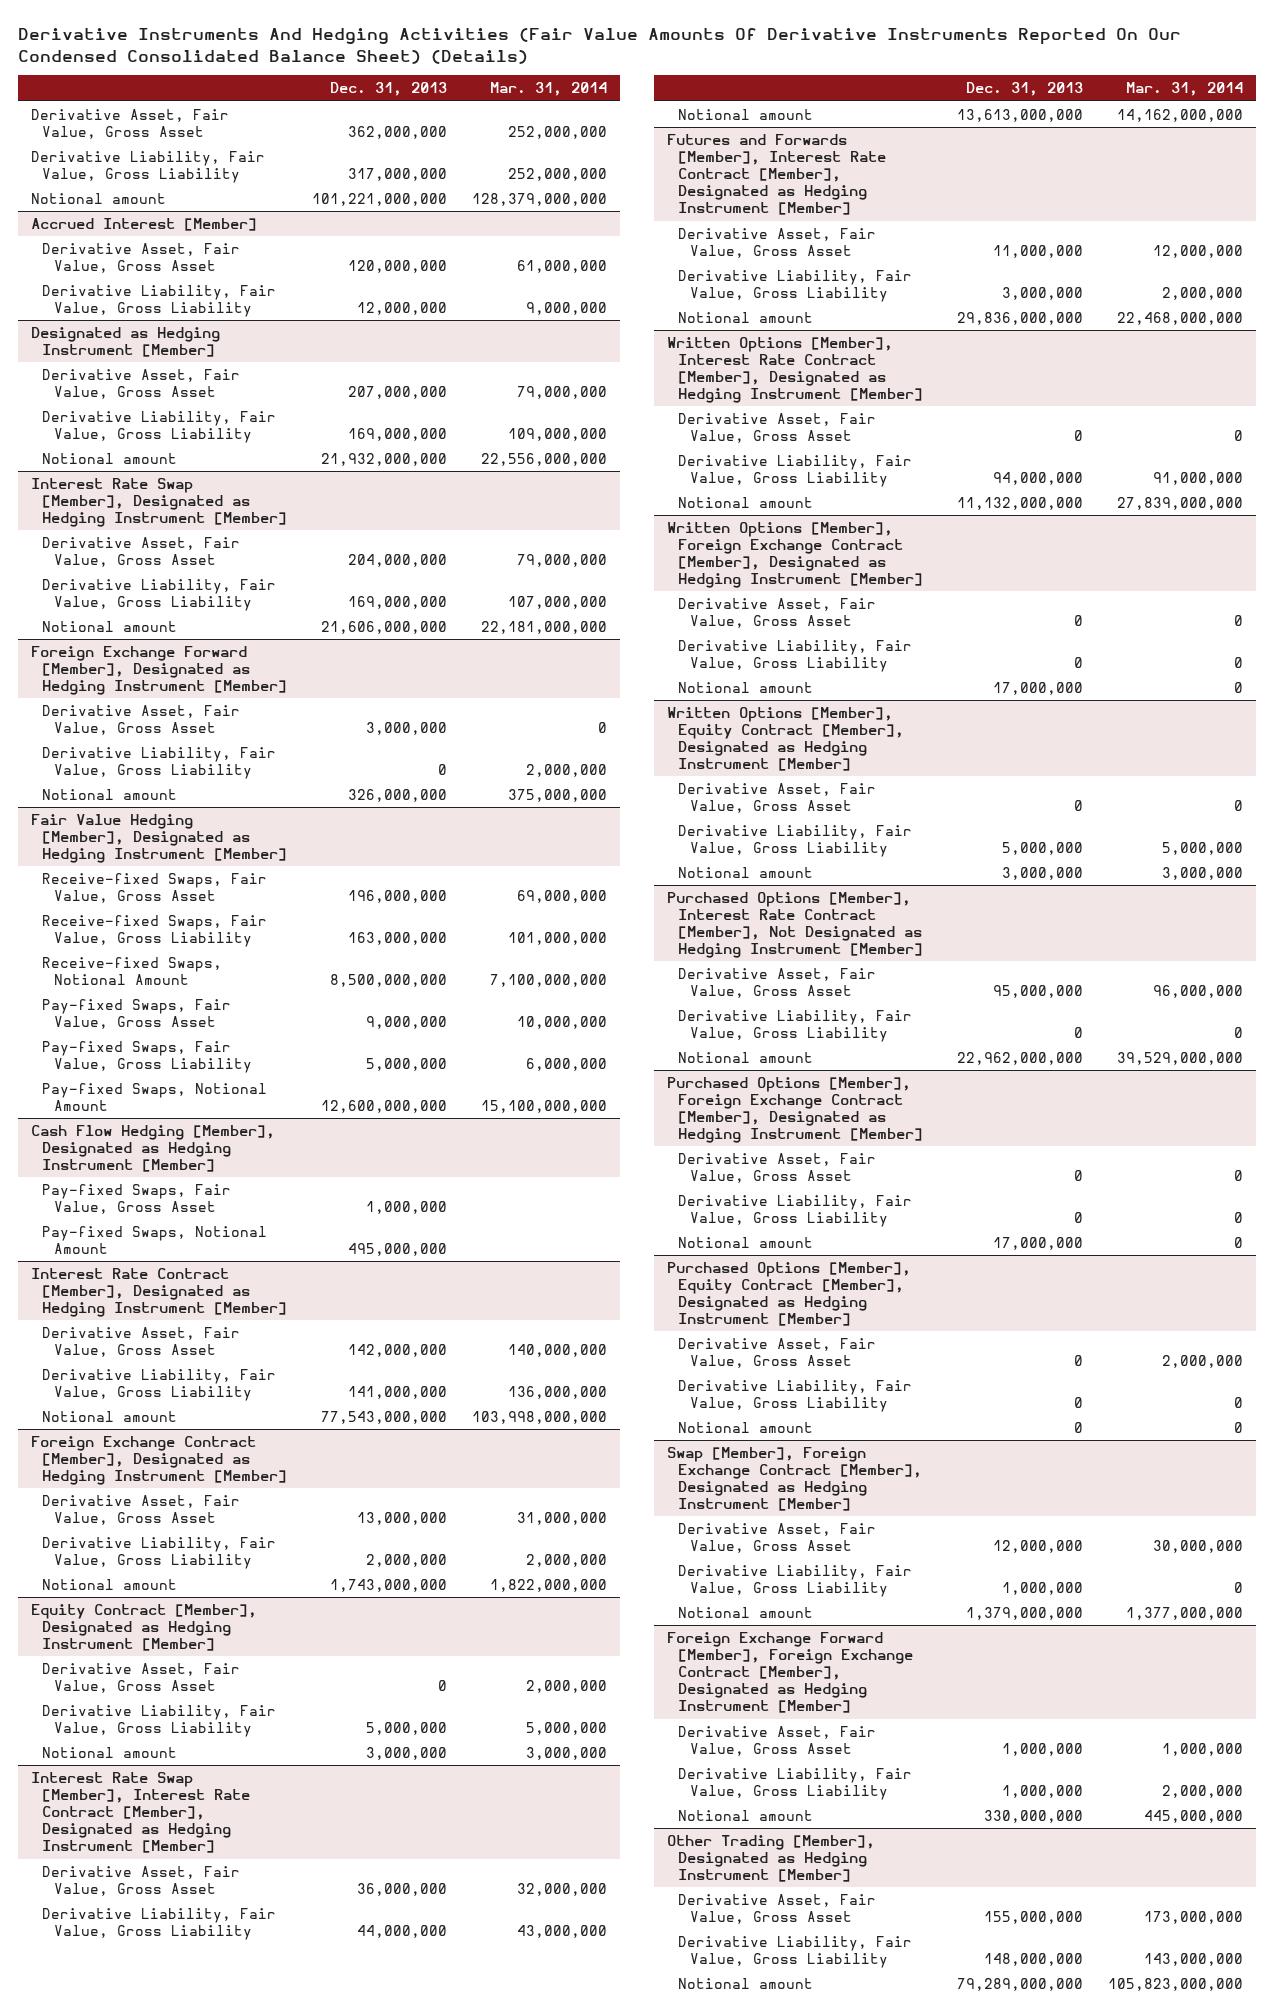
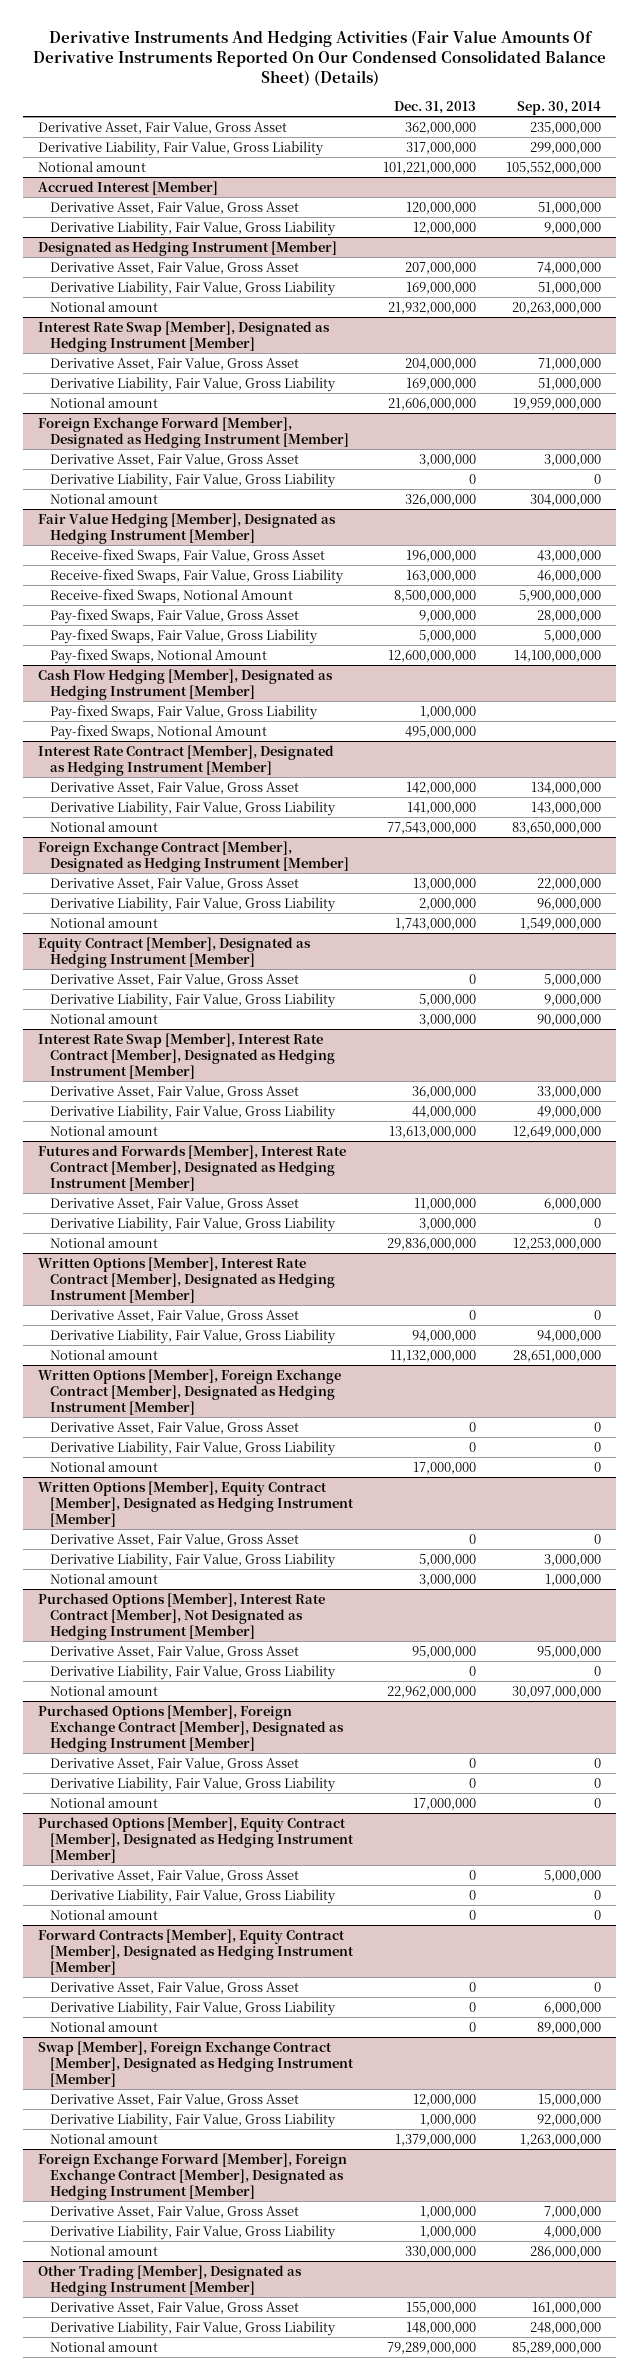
- | Dec. 31, 2013 | Mar. 31, 2014
+ | Dec. 31, 2013 | Sep. 30, 2014
@ Cash Flow Hedging [Member], Designated as Hedging Instrument [Member]
- Pay-fixed Swaps, Fair Value, Gross Asset | 1,000,000 |
+ Pay-fixed Swaps, Fair Value, Gross Liability | 1,000,000 |
+ Forward Contracts [Member], Equity Contract [Member], Designated as Hedging Instrument [Member]
+ Derivative Asset, Fair Value, Gross Asset | 0 | 0
+ Derivative Liability, Fair Value, Gross Liability | 0 | 6,000,000
+ Notional amount | 0 | 89,000,000

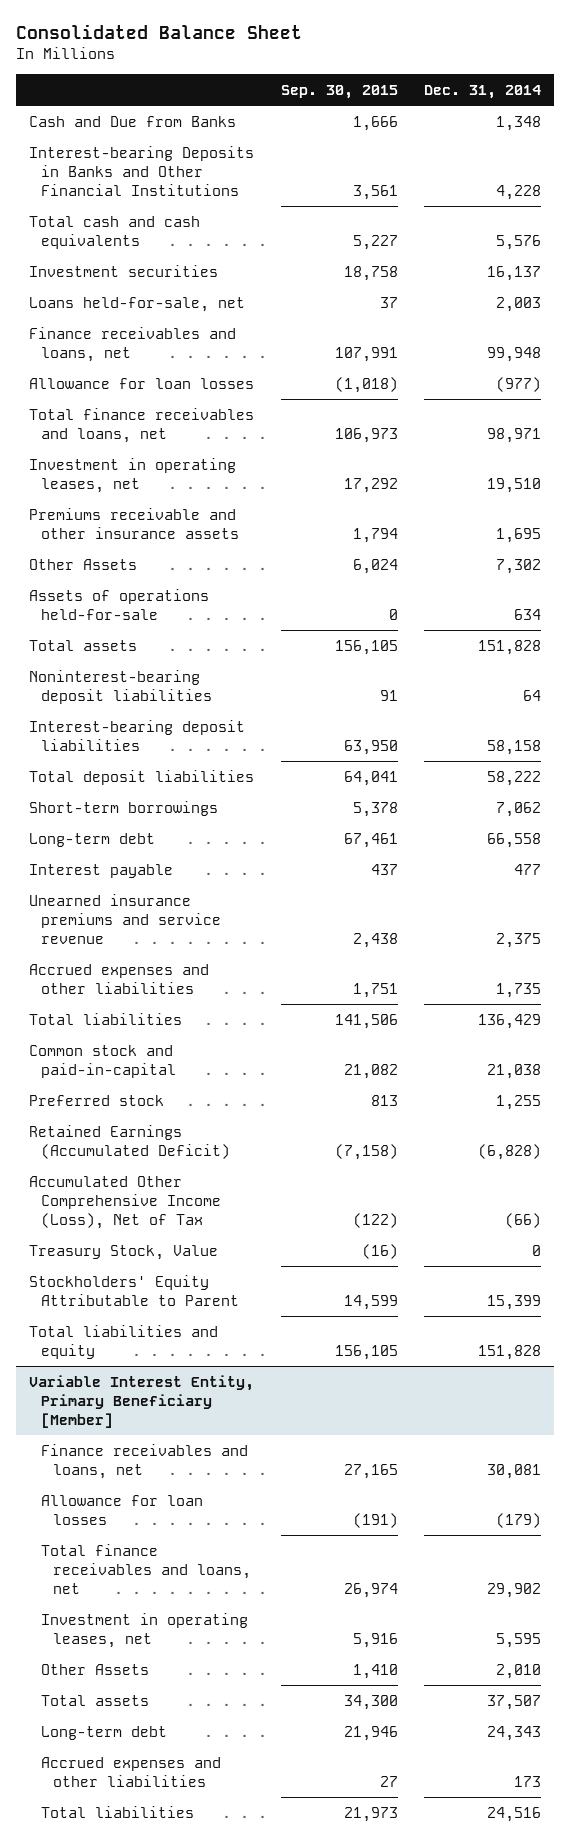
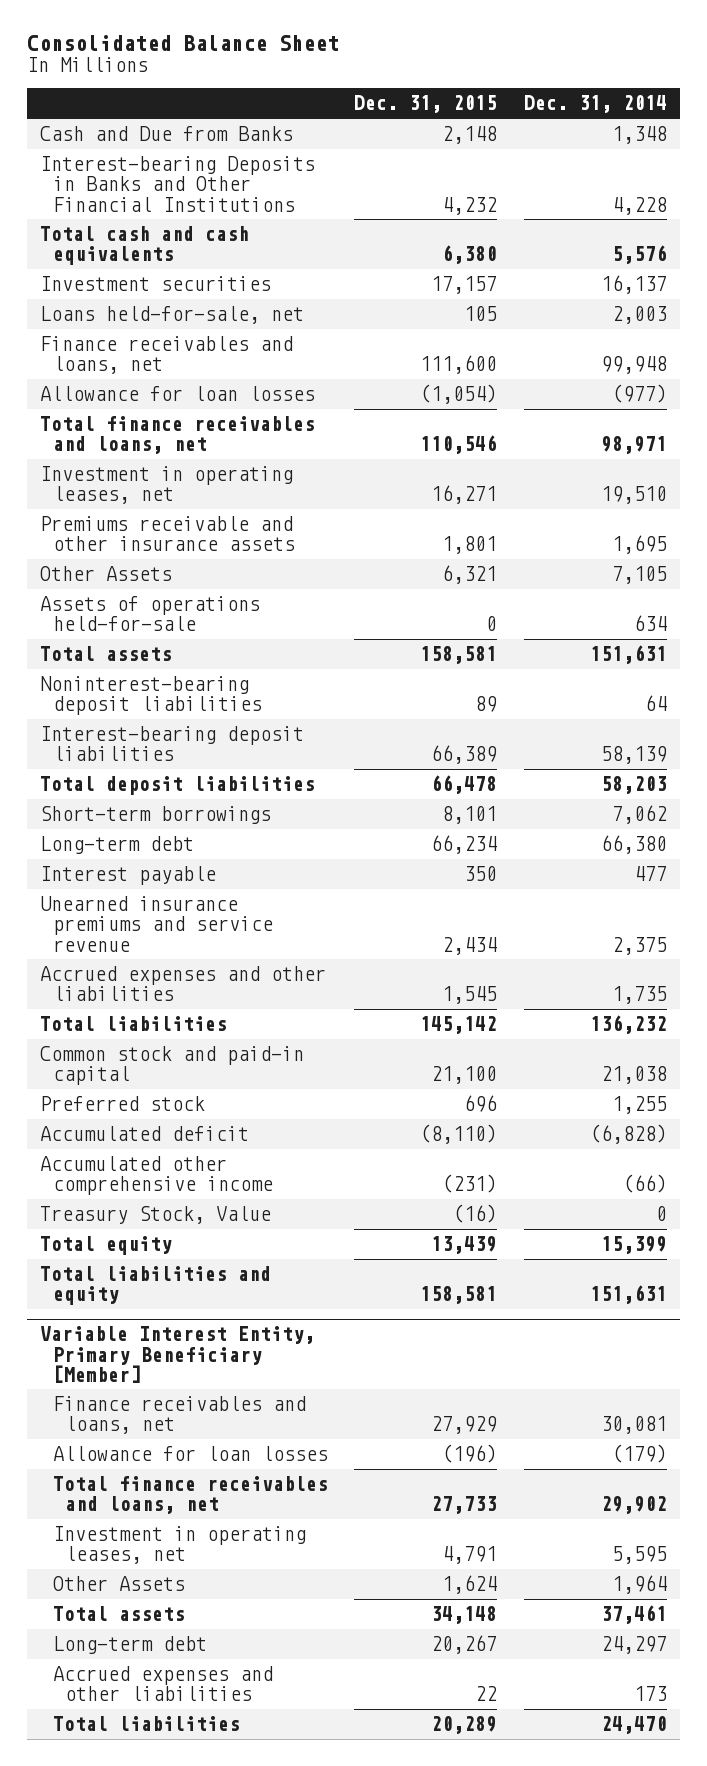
- | Sep. 30, 2015 | Dec. 31, 2014
+ | Dec. 31, 2015 | Dec. 31, 2014
- Other Assets | 6,024 | 7,302
+ Other Assets | 6,321 | 7,105
- Total assets | 156,105 | 151,828
+ Total assets | 158,581 | 151,631
- Interest-bearing deposit liabilities | 63,950 | 58,158
- Total deposit liabilities | 64,041 | 58,222
+ Interest-bearing deposit liabilities | 66,389 | 58,139
+ Total deposit liabilities | 66,478 | 58,203
- Long-term debt | 67,461 | 66,558
+ Long-term debt | 66,234 | 66,380
- Total liabilities | 141,506 | 136,429
- Common stock and paid-in-capital | 21,082 | 21,038
+ Total liabilities | 145,142 | 136,232
+ Common stock and paid-in capital | 21,100 | 21,038
- Retained Earnings (Accumulated Deficit) | (7,158) | (6,828)
- Accumulated Other Comprehensive Income (Loss), Net of Tax | (122) | (66)
+ Accumulated deficit | (8,110) | (6,828)
+ Accumulated other comprehensive income | (231) | (66)
- Stockholders' Equity Attributable to Parent | 14,599 | 15,399
- Total liabilities and equity | 156,105 | 151,828
+ Total equity | 13,439 | 15,399
+ Total liabilities and equity | 158,581 | 151,631
@ Variable Interest Entity, Primary Beneficiary [Member]
- Other Assets | 1,410 | 2,010
- Total assets | 34,300 | 37,507
- Long-term debt | 21,946 | 24,343
+ Other Assets | 1,624 | 1,964
+ Total assets | 34,148 | 37,461
+ Long-term debt | 20,267 | 24,297
- Total liabilities | 21,973 | 24,516
+ Total liabilities | 20,289 | 24,470

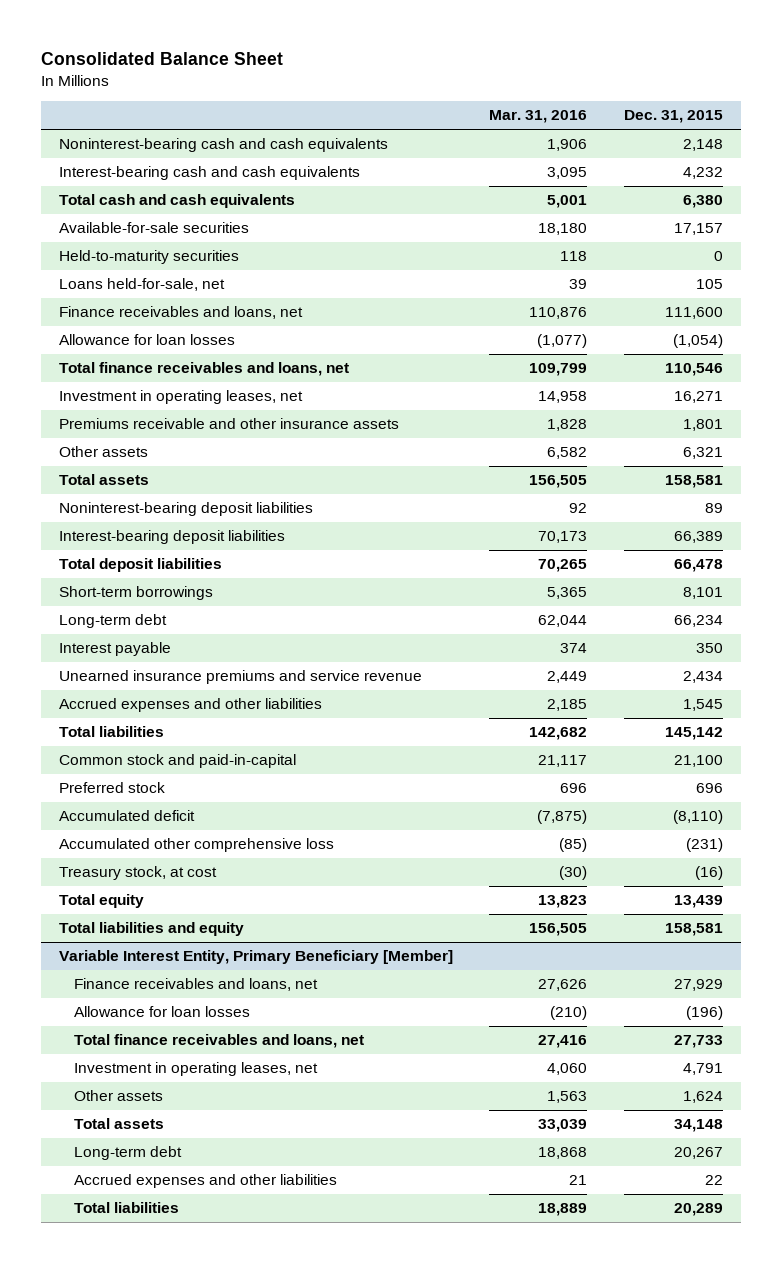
- | Dec. 31, 2015 | Dec. 31, 2014
+ | Mar. 31, 2016 | Dec. 31, 2015
- Cash and Due from Banks | 2,148 | 1,348
- Interest-bearing Deposits in Banks and Other Financial Institutions | 4,232 | 4,228
+ Noninterest-bearing cash and cash equivalents | 1,906 | 2,148
+ Interest-bearing cash and cash equivalents | 3,095 | 4,232
- Investment securities | 17,157 | 16,137
+ Available-for-sale securities | 18,180 | 17,157
+ Held-to-maturity securities | 118 | 0
- Other Assets | 6,321 | 7,105
- Assets of operations held-for-sale | 0 | 634
+ Other assets | 6,582 | 6,321
- Common stock and paid-in capital | 21,100 | 21,038
+ Common stock and paid-in-capital | 21,117 | 21,100
- Accumulated other comprehensive income | (231) | (66)
- Treasury Stock, Value | (16) | 0
+ Accumulated other comprehensive loss | (85) | (231)
+ Treasury stock, at cost | (30) | (16)
@ Variable Interest Entity, Primary Beneficiary [Member]
- Other Assets | 1,624 | 1,964
+ Other assets | 1,563 | 1,624

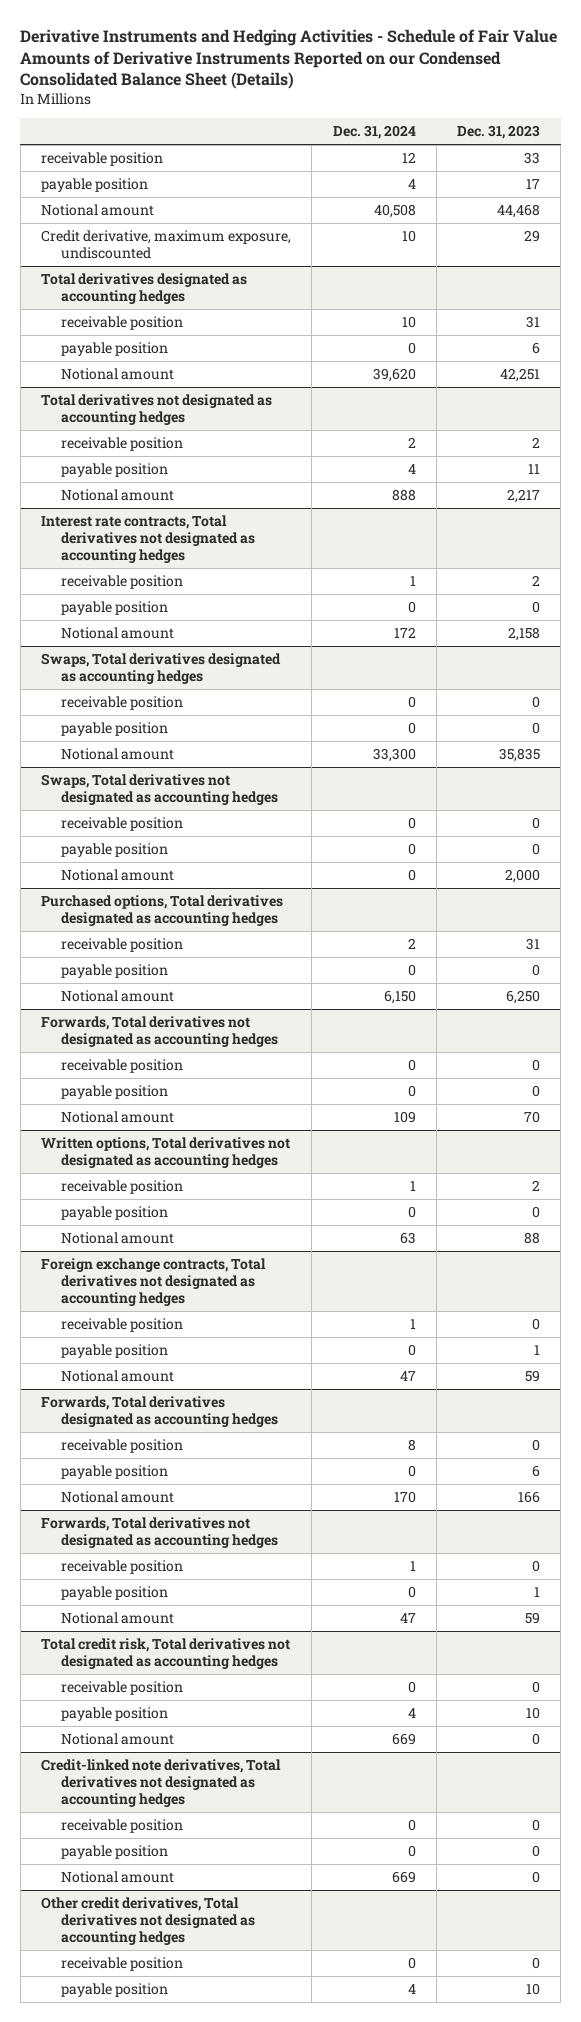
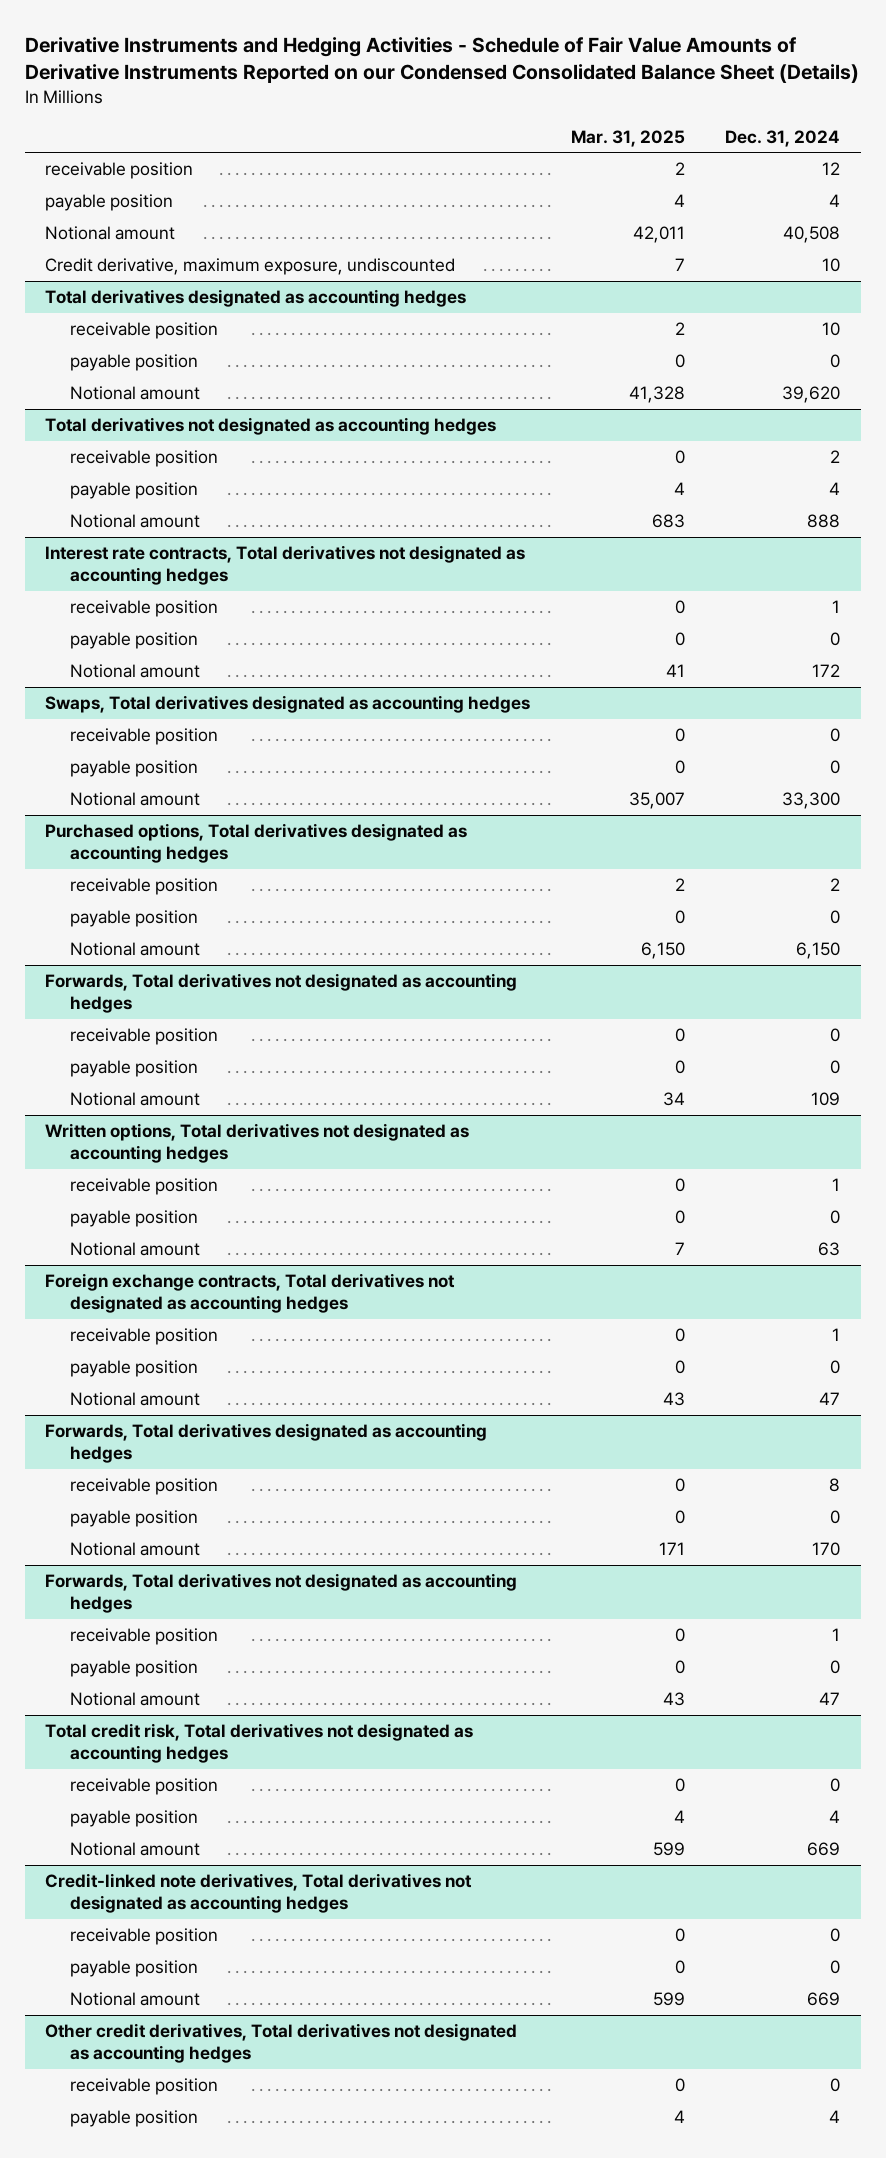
- | Dec. 31, 2024 | Dec. 31, 2023
+ | Mar. 31, 2025 | Dec. 31, 2024
- Swaps, Total derivatives not designated as accounting hedges
- receivable position | 0 | 0
- payable position | 0 | 0
- Notional amount | 0 | 2,000

